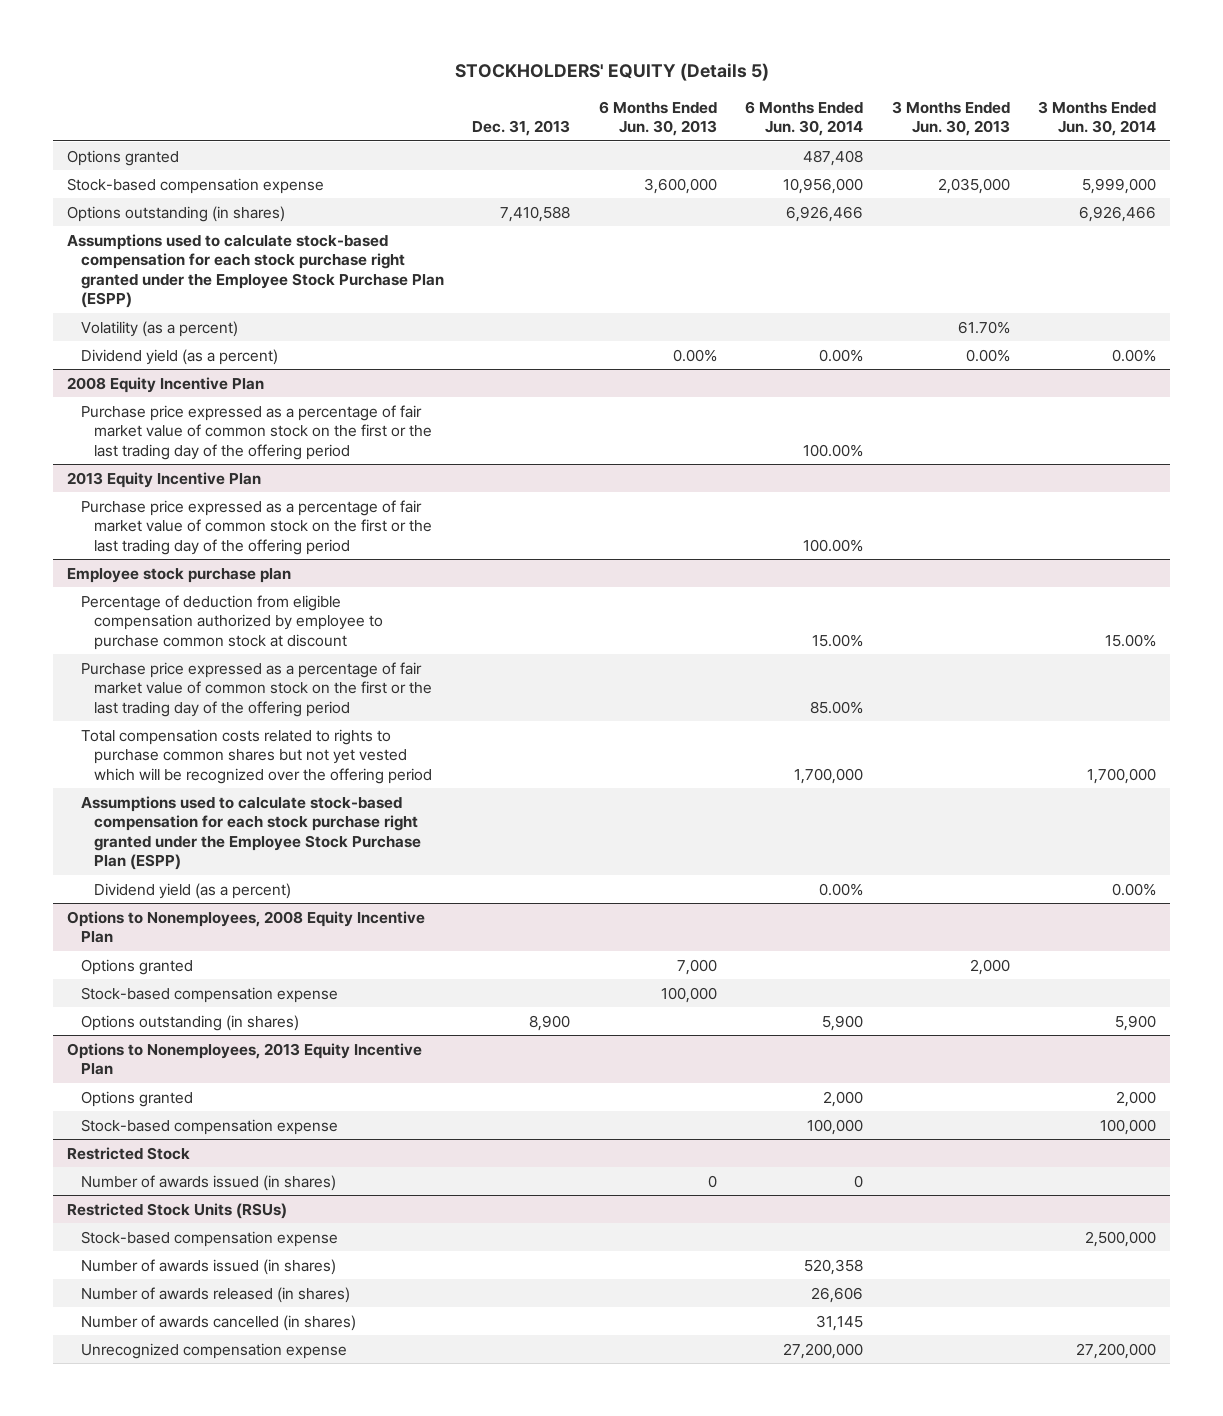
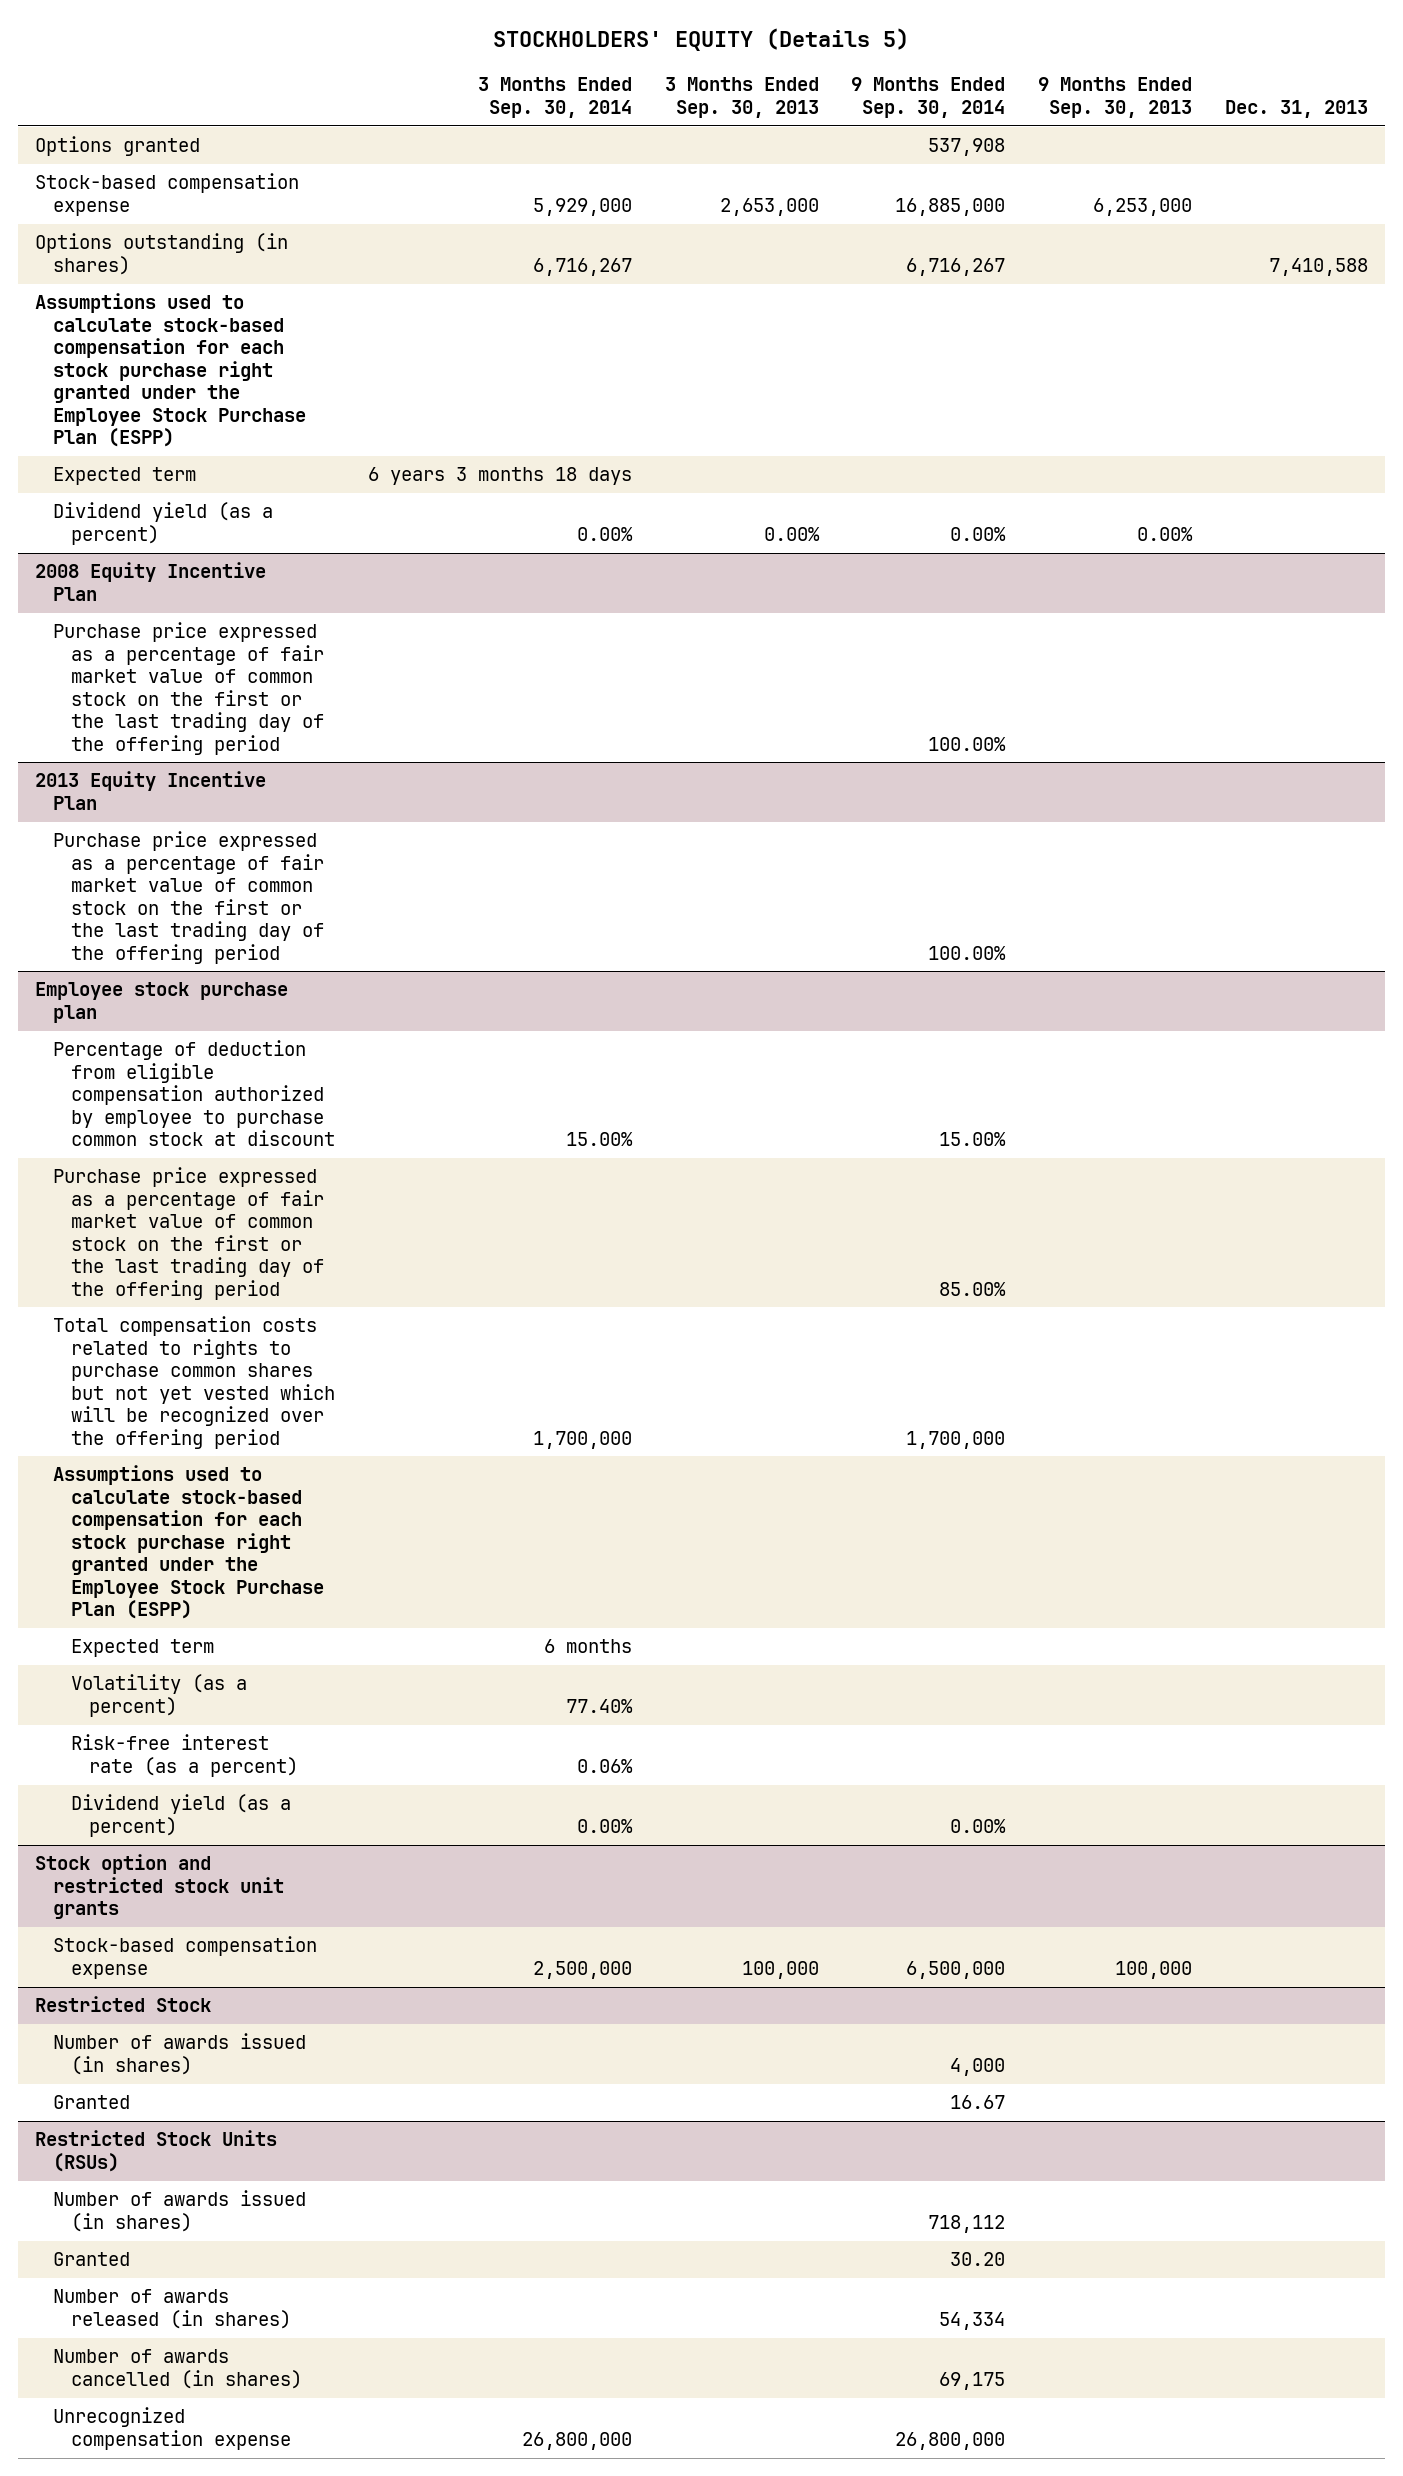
- | Dec. 31, 2013 | 6 Months Ended Jun. 30, 2013 | 6 Months Ended Jun. 30, 2014 | 3 Months Ended Jun. 30, 2013 | 3 Months Ended Jun. 30, 2014
+ | 3 Months Ended Sep. 30, 2014 | 3 Months Ended Sep. 30, 2013 | 9 Months Ended Sep. 30, 2014 | 9 Months Ended Sep. 30, 2013 | Dec. 31, 2013
- Volatility (as a percent) | | | | 61.70% |
+ Expected term | 6 years 3 months 18 days | | | |
@ Employee stock purchase plan
+ Expected term | 6 months | | | |
+ Volatility (as a percent) | 77.40% | | | |
+ Risk-free interest rate (as a percent) | 0.06% | | | |
- Options to Nonemployees, 2008 Equity Incentive Plan
- Options granted | | 7,000 | | 2,000 |
- Stock-based compensation expense | | 100,000 | | |
- Options outstanding (in shares) | 8,900 | | 5,900 | | 5,900
- Options to Nonemployees, 2013 Equity Incentive Plan
- Options granted | | | 2,000 | | 2,000
- Stock-based compensation expense | | | 100,000 | | 100,000
+ Stock option and restricted stock unit grants
+ Stock-based compensation expense | 2,500,000 | 100,000 | 6,500,000 | 100,000 |
@ Restricted Stock
+ Granted | | | 16.67 | |
@ Restricted Stock Units (RSUs)
- Stock-based compensation expense | | | | | 2,500,000
+ Granted | | | 30.20 | |

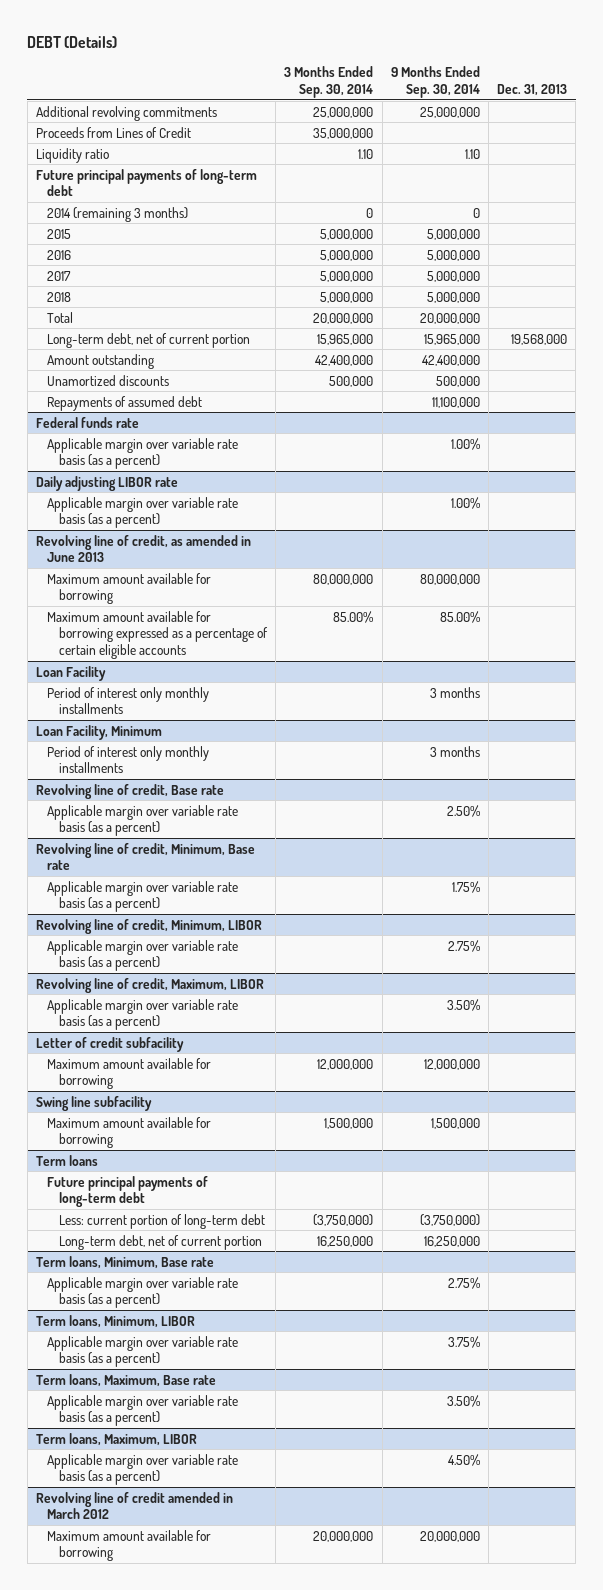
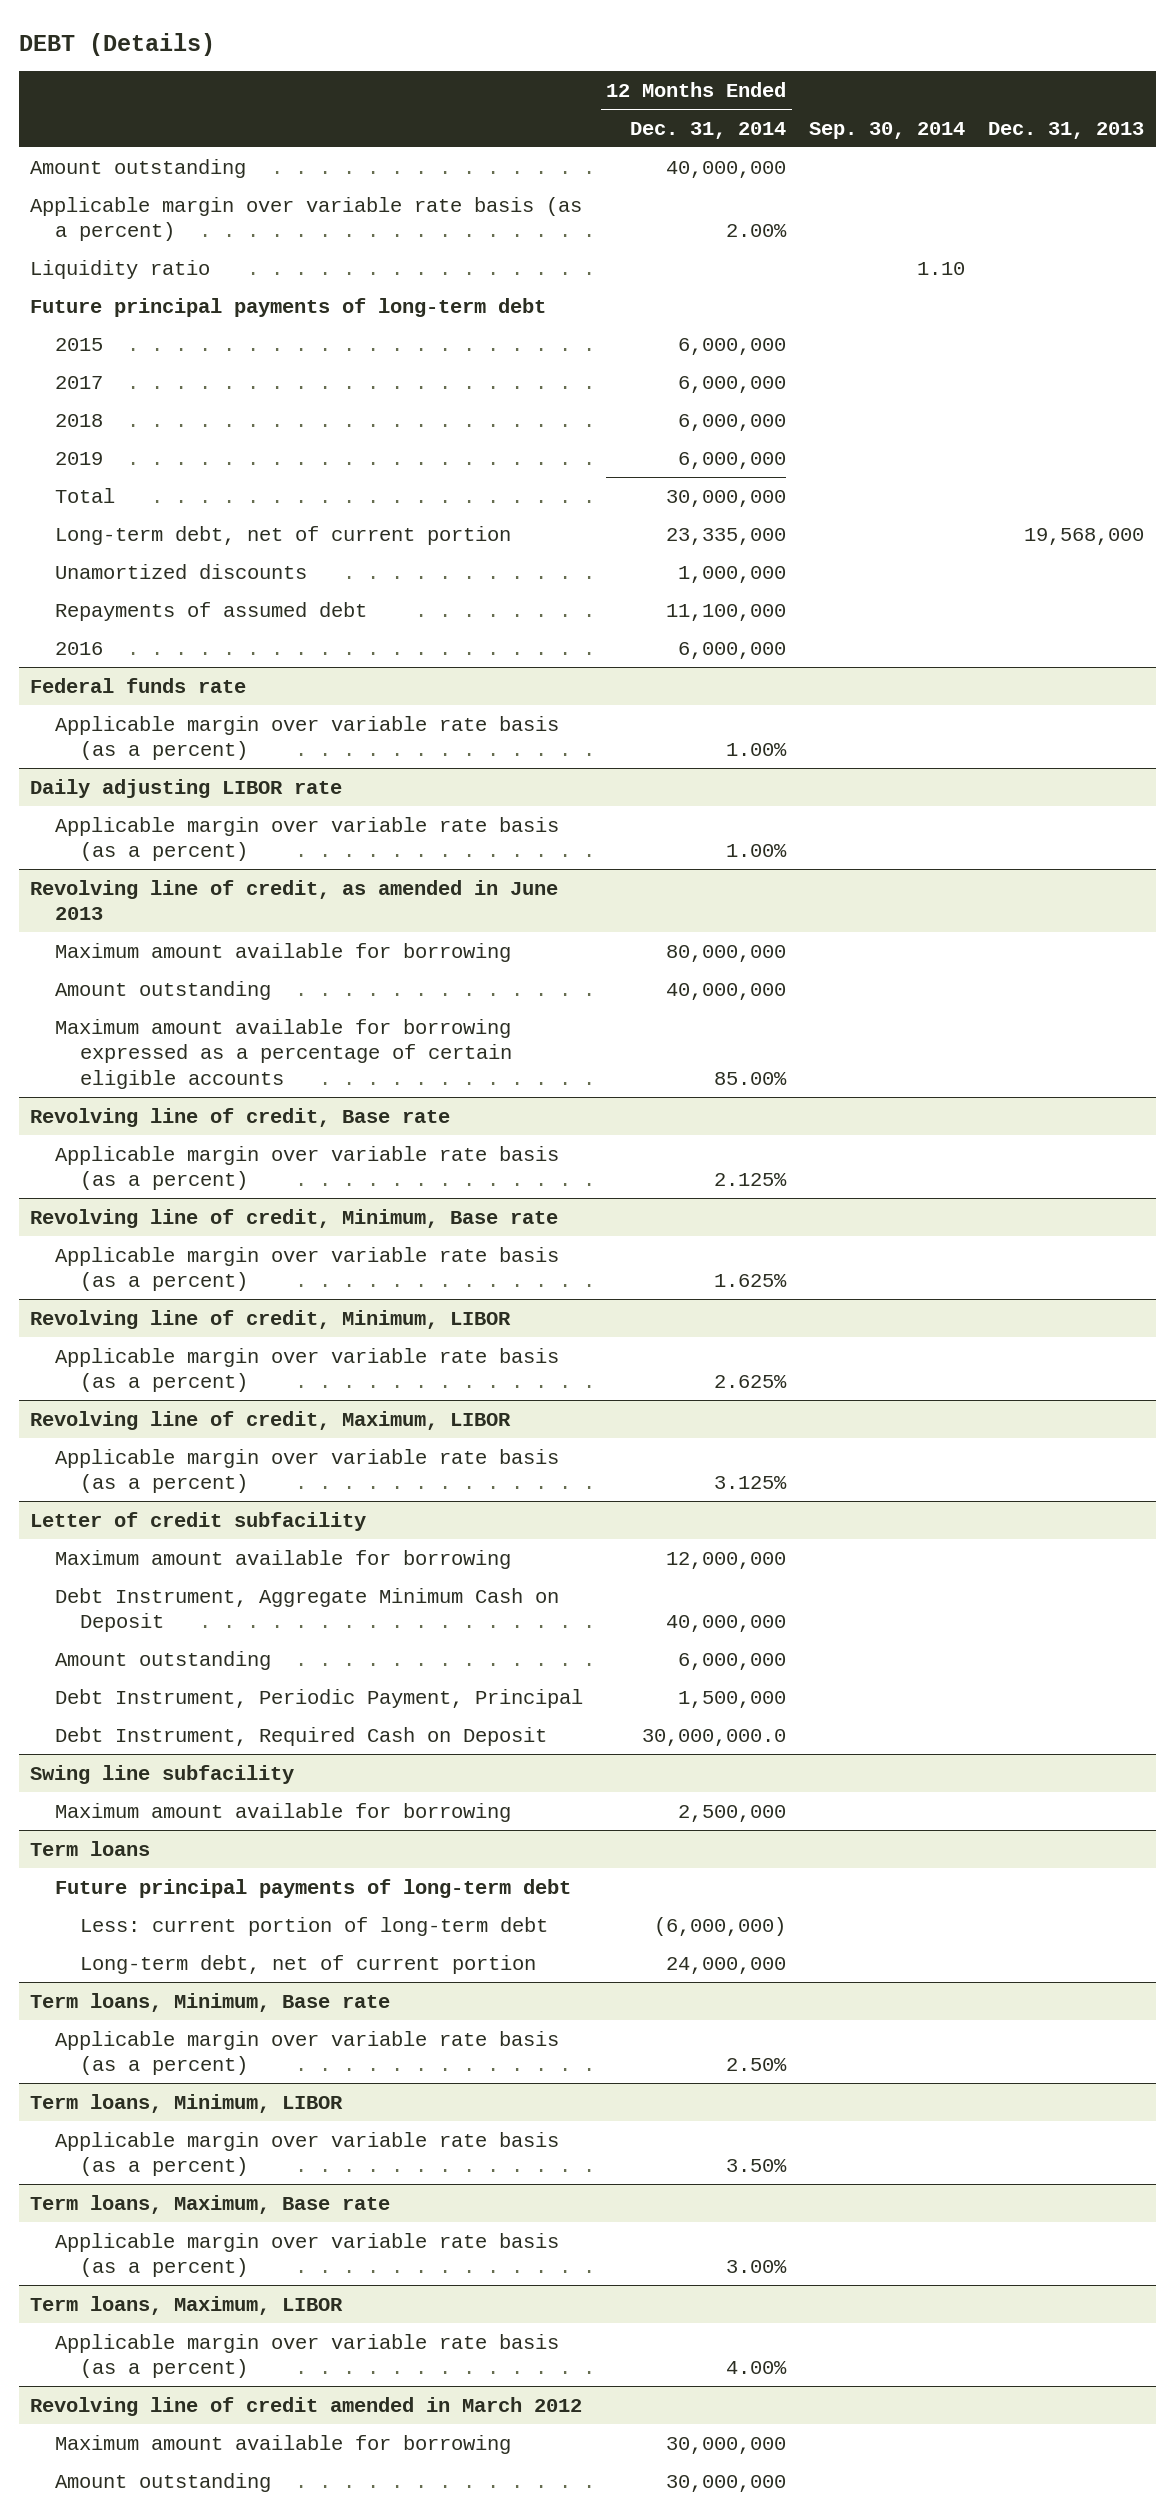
- | 3 Months Ended Sep. 30, 2014 | 9 Months Ended Sep. 30, 2014 | Dec. 31, 2013
+ | 12 Months Ended Dec. 31, 2014 | Sep. 30, 2014 | Dec. 31, 2013
- Additional revolving commitments | 25,000,000 | 25,000,000 |
- Proceeds from Lines of Credit | 35,000,000 | |
moved up: Amount outstanding | 40,000,000 | |
+ Applicable margin over variable rate basis (as a percent) | 2.00% | |
- 2014 (remaining 3 months) | 0 | 0 |
+ 2019 | 6,000,000 | |
moved down: 2016 | 6,000,000 | |
@ Revolving line of credit, as amended in June 2013
+ Amount outstanding | 40,000,000 | |
- Loan Facility
- Period of interest only monthly installments | | 3 months |
- Loan Facility, Minimum
- Period of interest only monthly installments | | 3 months |
@ Letter of credit subfacility
+ Debt Instrument, Aggregate Minimum Cash on Deposit | 40,000,000 | |
+ Amount outstanding | 6,000,000 | |
+ Debt Instrument, Periodic Payment, Principal | 1,500,000 | |
+ Debt Instrument, Required Cash on Deposit | 30,000,000.0 | |
@ Revolving line of credit amended in March 2012
+ Amount outstanding | 30,000,000 | |

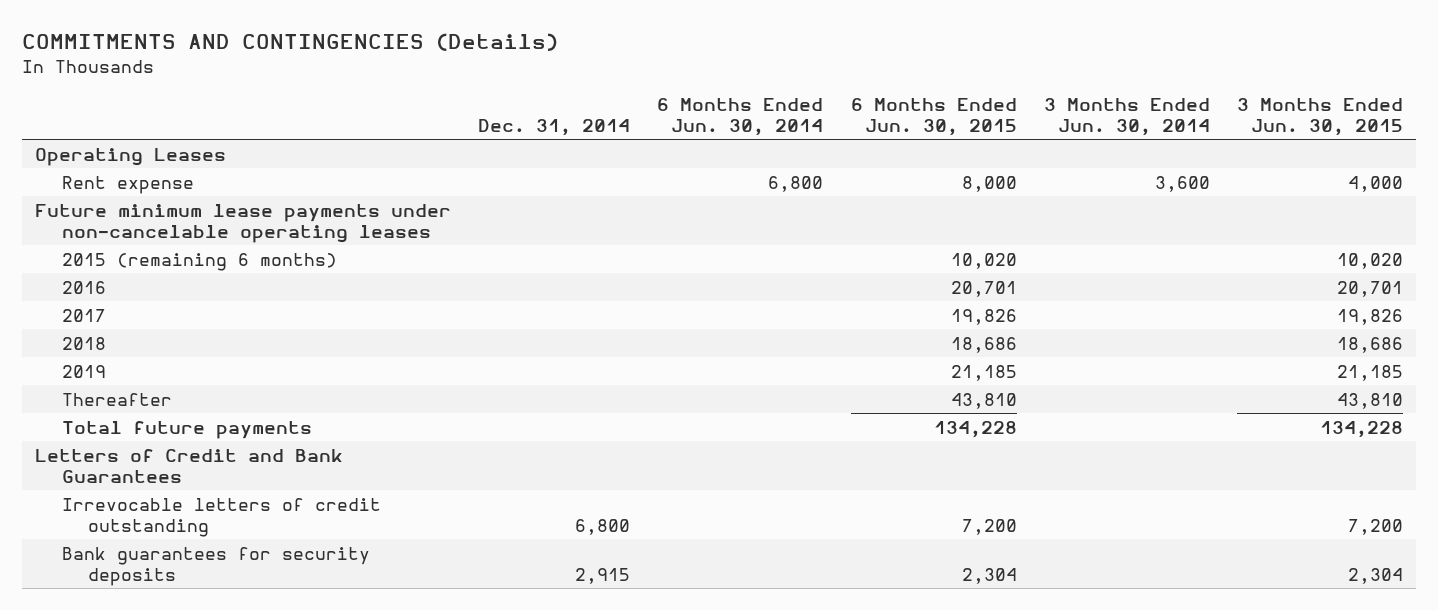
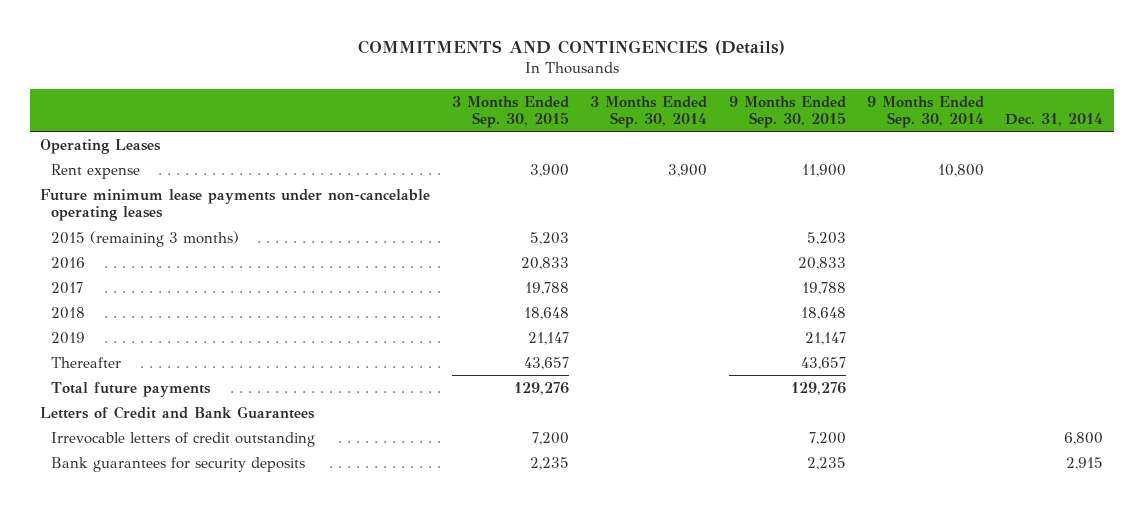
- | Dec. 31, 2014 | 6 Months Ended Jun. 30, 2014 | 6 Months Ended Jun. 30, 2015 | 3 Months Ended Jun. 30, 2014 | 3 Months Ended Jun. 30, 2015
+ | 3 Months Ended Sep. 30, 2015 | 3 Months Ended Sep. 30, 2014 | 9 Months Ended Sep. 30, 2015 | 9 Months Ended Sep. 30, 2014 | Dec. 31, 2014
- 2015 (remaining 6 months) | | | 10,020 | | 10,020
+ 2015 (remaining 3 months) | 5,203 | | 5,203 | |

